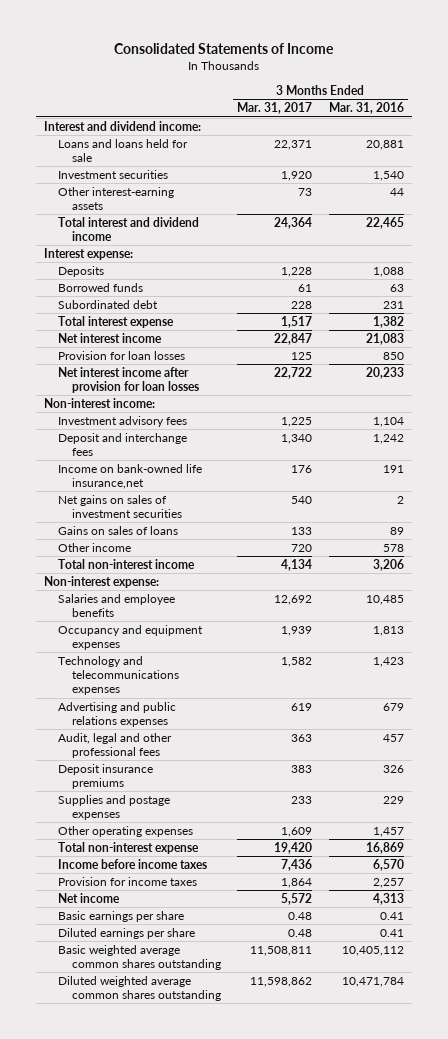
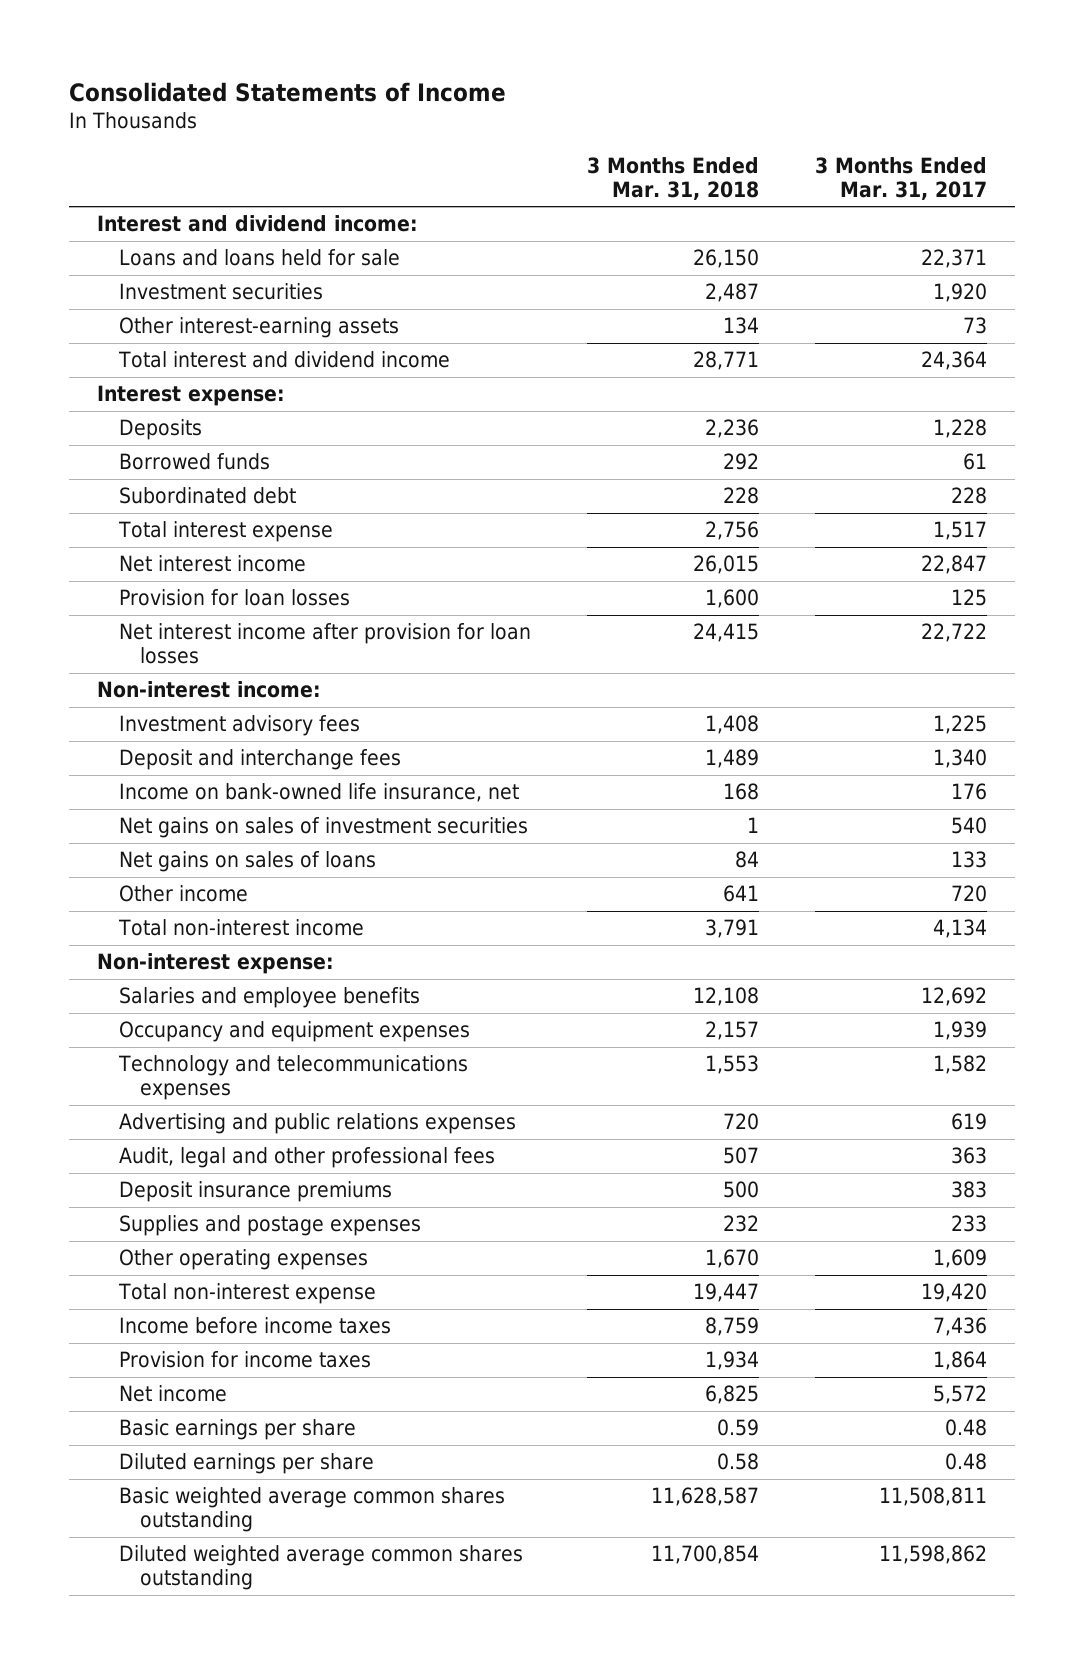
- | 3 Months Ended Mar. 31, 2017 | 3 Months Ended Mar. 31, 2016
+ | 3 Months Ended Mar. 31, 2018 | 3 Months Ended Mar. 31, 2017
- Income on bank-owned life insurance,net | 176 | 191
+ Income on bank-owned life insurance, net | 168 | 176
- Gains on sales of loans | 133 | 89
+ Net gains on sales of loans | 84 | 133

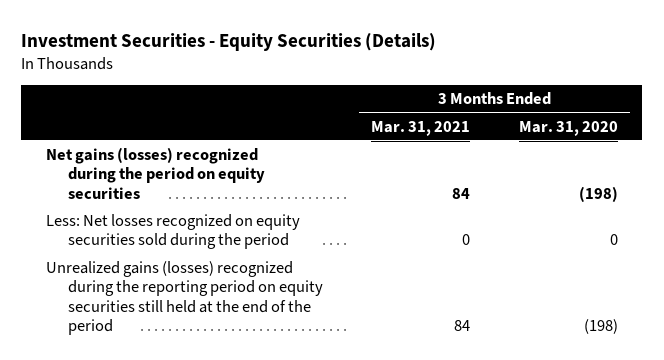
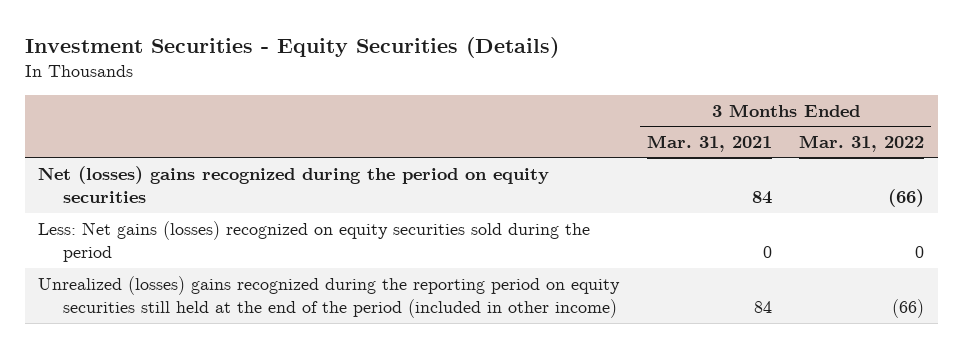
- | 3 Months Ended Mar. 31, 2021 | 3 Months Ended Mar. 31, 2020
+ | 3 Months Ended Mar. 31, 2021 | 3 Months Ended Mar. 31, 2022
- Net gains (losses) recognized during the period on equity securities | 84 | (198)
- Less: Net losses recognized on equity securities sold during the period | 0 | 0
- Unrealized gains (losses) recognized during the reporting period on equity securities still held at the end of the period | 84 | (198)
+ Net (losses) gains recognized during the period on equity securities | 84 | (66)
+ Less: Net gains (losses) recognized on equity securities sold during the period | 0 | 0
+ Unrealized (losses) gains recognized during the reporting period on equity securities still held at the end of the period (included in other income) | 84 | (66)

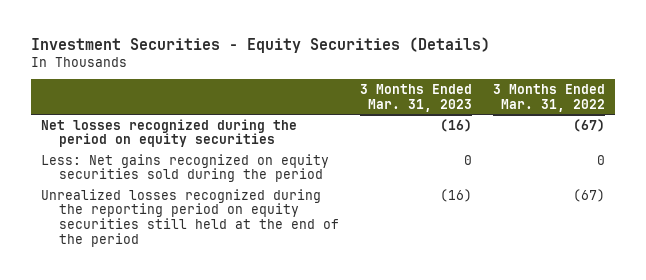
- | 3 Months Ended Mar. 31, 2021 | 3 Months Ended Mar. 31, 2022
+ | 3 Months Ended Mar. 31, 2023 | 3 Months Ended Mar. 31, 2022
- Net (losses) gains recognized during the period on equity securities | 84 | (66)
- Less: Net gains (losses) recognized on equity securities sold during the period | 0 | 0
- Unrealized (losses) gains recognized during the reporting period on equity securities still held at the end of the period (included in other income) | 84 | (66)
+ Net losses recognized during the period on equity securities | (16) | (67)
+ Less: Net gains recognized on equity securities sold during the period | 0 | 0
+ Unrealized losses recognized during the reporting period on equity securities still held at the end of the period | (16) | (67)

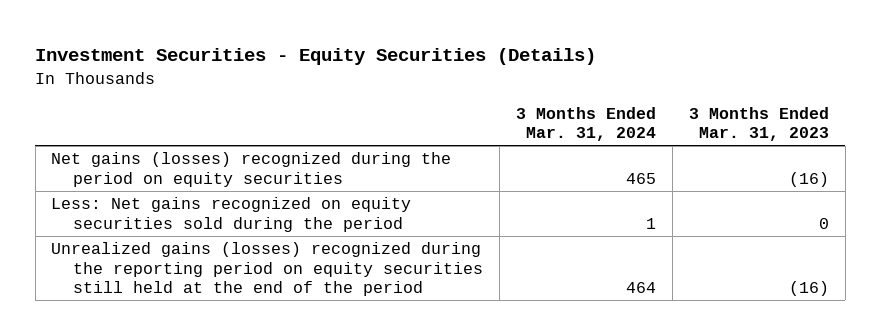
- | 3 Months Ended Mar. 31, 2023 | 3 Months Ended Mar. 31, 2022
+ | 3 Months Ended Mar. 31, 2024 | 3 Months Ended Mar. 31, 2023
- Net losses recognized during the period on equity securities | (16) | (67)
+ Net gains (losses) recognized during the period on equity securities | 465 | (16)
- Unrealized losses recognized during the reporting period on equity securities still held at the end of the period | (16) | (67)
+ Unrealized gains (losses) recognized during the reporting period on equity securities still held at the end of the period | 464 | (16)

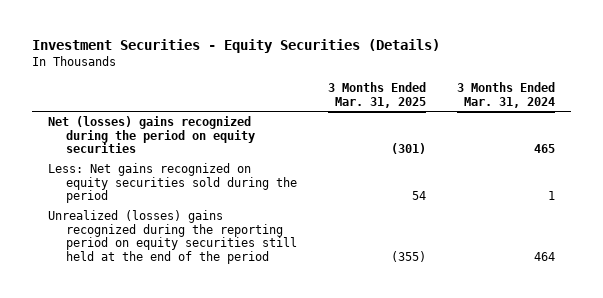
- | 3 Months Ended Mar. 31, 2024 | 3 Months Ended Mar. 31, 2023
+ | 3 Months Ended Mar. 31, 2025 | 3 Months Ended Mar. 31, 2024
- Net gains (losses) recognized during the period on equity securities | 465 | (16)
+ Net (losses) gains recognized during the period on equity securities | (301) | 465
- Unrealized gains (losses) recognized during the reporting period on equity securities still held at the end of the period | 464 | (16)
+ Unrealized (losses) gains recognized during the reporting period on equity securities still held at the end of the period | (355) | 464

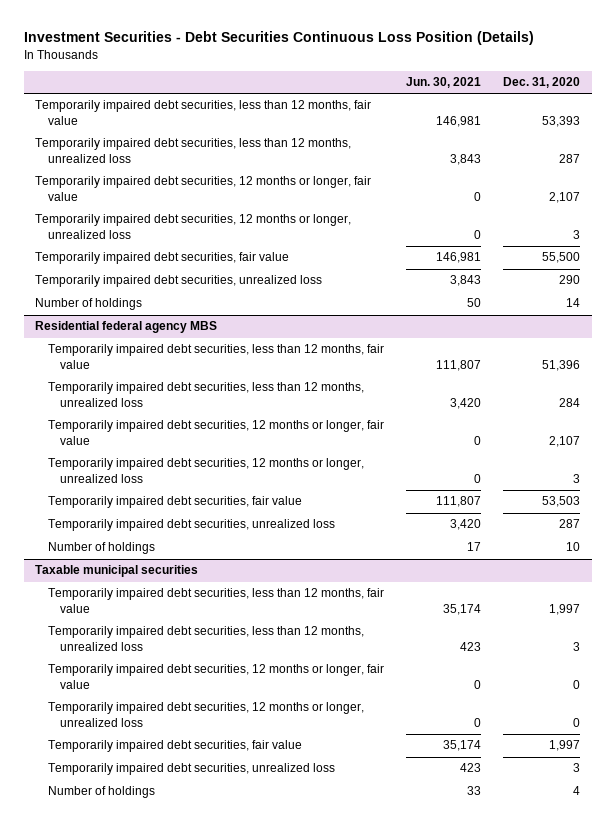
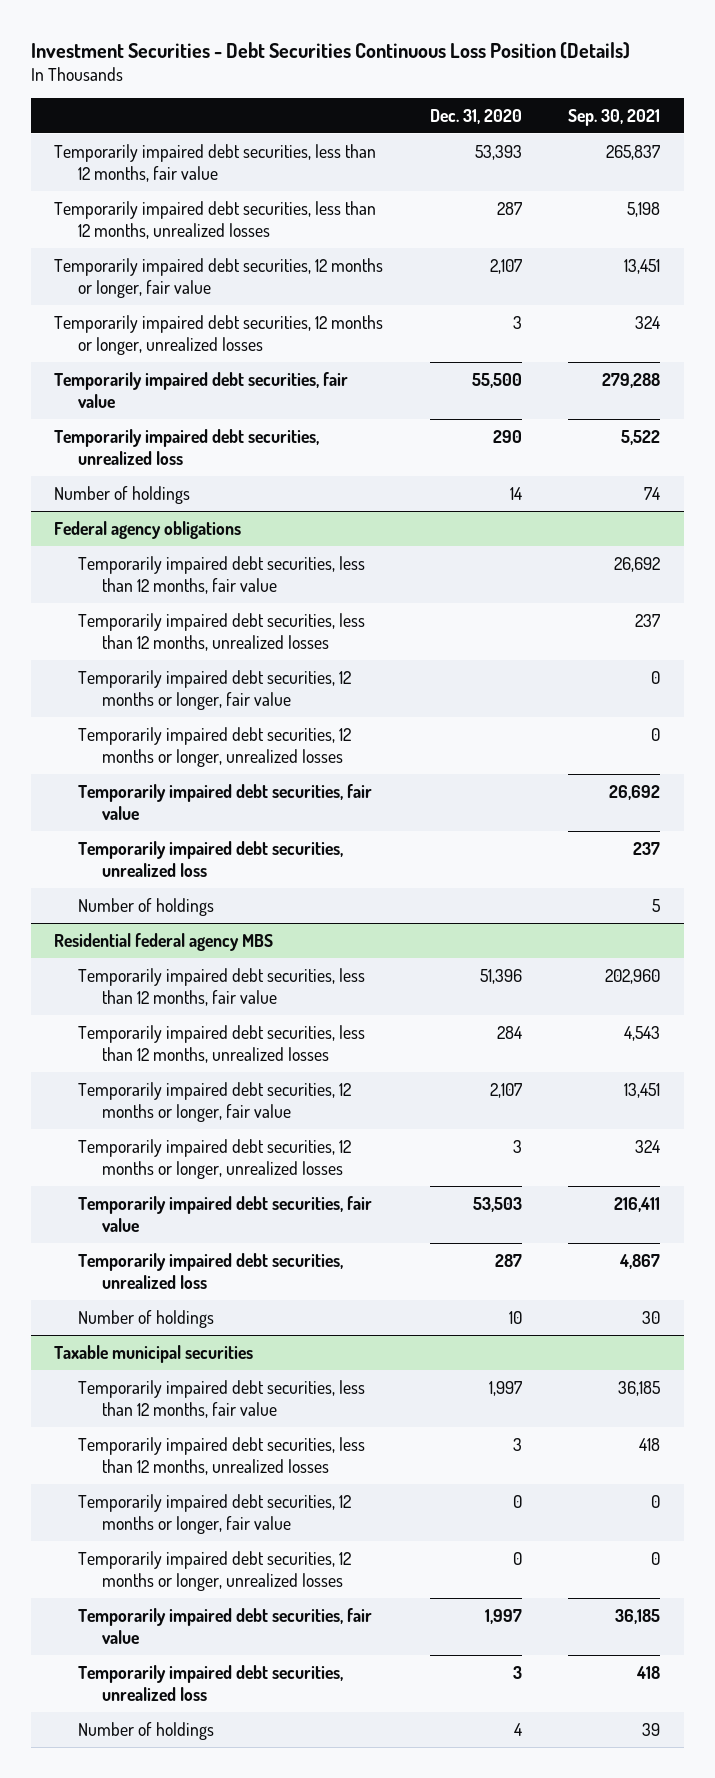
- | Jun. 30, 2021 | Dec. 31, 2020
+ | Dec. 31, 2020 | Sep. 30, 2021
- Temporarily impaired debt securities, less than 12 months, unrealized loss | 3,843 | 287
+ Temporarily impaired debt securities, less than 12 months, unrealized losses | 287 | 5,198
- Temporarily impaired debt securities, 12 months or longer, unrealized loss | 0 | 3
+ Temporarily impaired debt securities, 12 months or longer, unrealized losses | 3 | 324
+ Federal agency obligations
+ Temporarily impaired debt securities, less than 12 months, fair value | | 26,692
+ Temporarily impaired debt securities, less than 12 months, unrealized losses | | 237
+ Temporarily impaired debt securities, 12 months or longer, fair value | | 0
+ Temporarily impaired debt securities, 12 months or longer, unrealized losses | | 0
+ Temporarily impaired debt securities, fair value | | 26,692
+ Temporarily impaired debt securities, unrealized loss | | 237
+ Number of holdings | | 5
@ Residential federal agency MBS
- Temporarily impaired debt securities, less than 12 months, unrealized loss | 3,420 | 284
+ Temporarily impaired debt securities, less than 12 months, unrealized losses | 284 | 4,543
- Temporarily impaired debt securities, 12 months or longer, unrealized loss | 0 | 3
+ Temporarily impaired debt securities, 12 months or longer, unrealized losses | 3 | 324
@ Taxable municipal securities
- Temporarily impaired debt securities, less than 12 months, unrealized loss | 423 | 3
+ Temporarily impaired debt securities, less than 12 months, unrealized losses | 3 | 418
- Temporarily impaired debt securities, 12 months or longer, unrealized loss | 0 | 0
+ Temporarily impaired debt securities, 12 months or longer, unrealized losses | 0 | 0

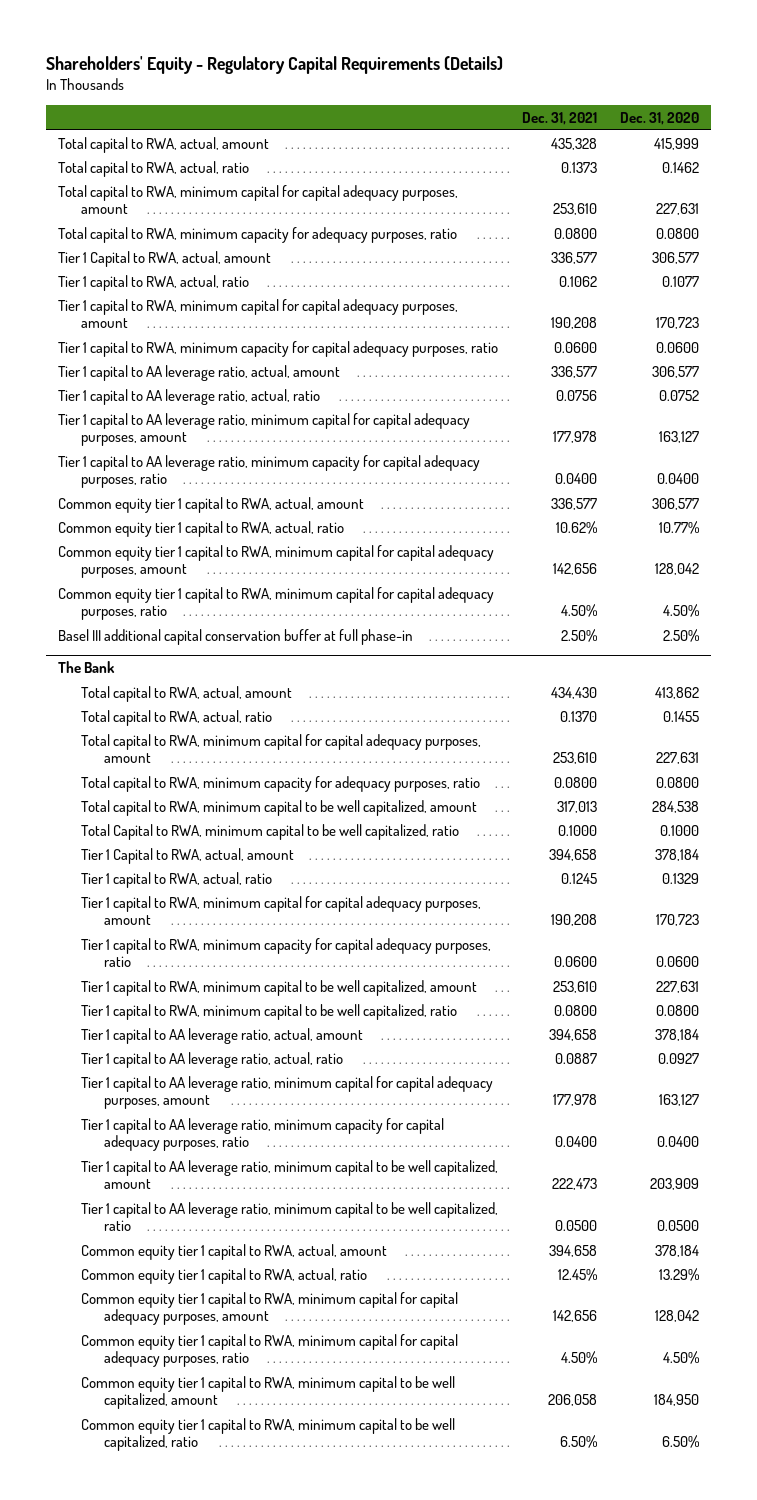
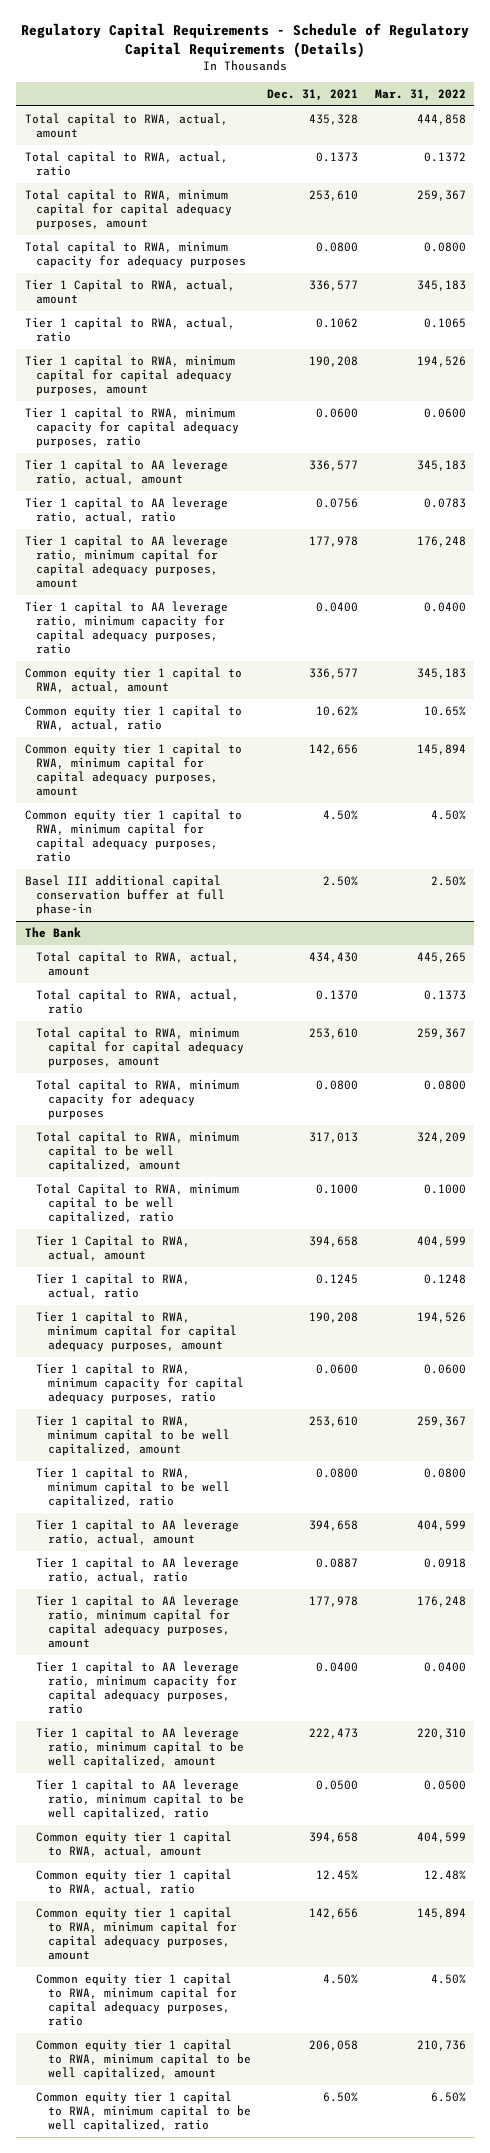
- Shareholders' Equity - Regulatory Capital Requirements (Details)
+ Regulatory Capital Requirements - Schedule of Regulatory Capital Requirements (Details)
- | Dec. 31, 2021 | Dec. 31, 2020
+ | Dec. 31, 2021 | Mar. 31, 2022
- Total capital to RWA, minimum capacity for adequacy purposes, ratio | 0.0800 | 0.0800
+ Total capital to RWA, minimum capacity for adequacy purposes | 0.0800 | 0.0800
@ The Bank
- Total capital to RWA, minimum capacity for adequacy purposes, ratio | 0.0800 | 0.0800
+ Total capital to RWA, minimum capacity for adequacy purposes | 0.0800 | 0.0800

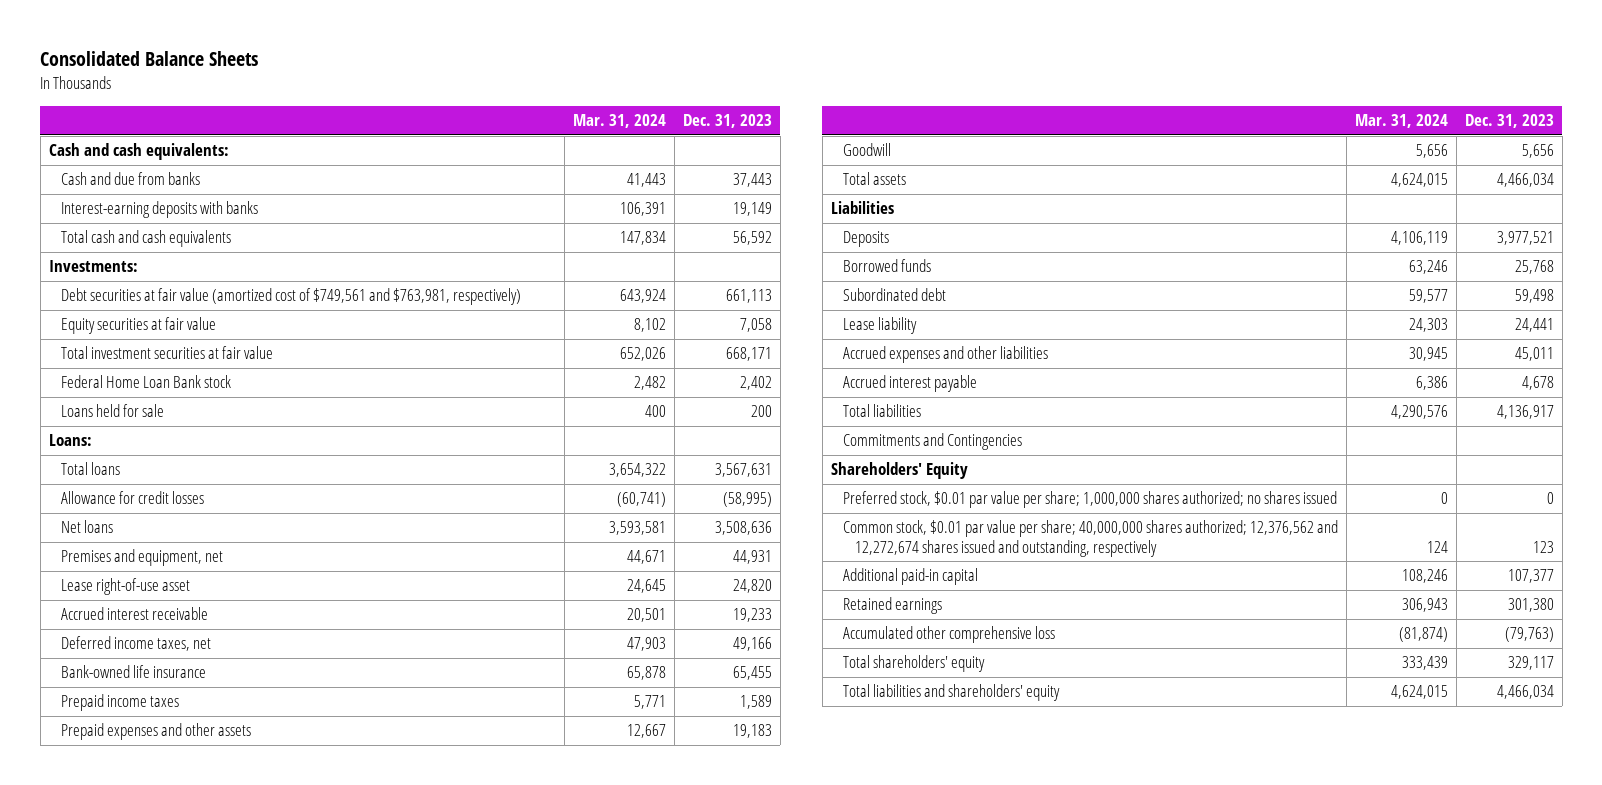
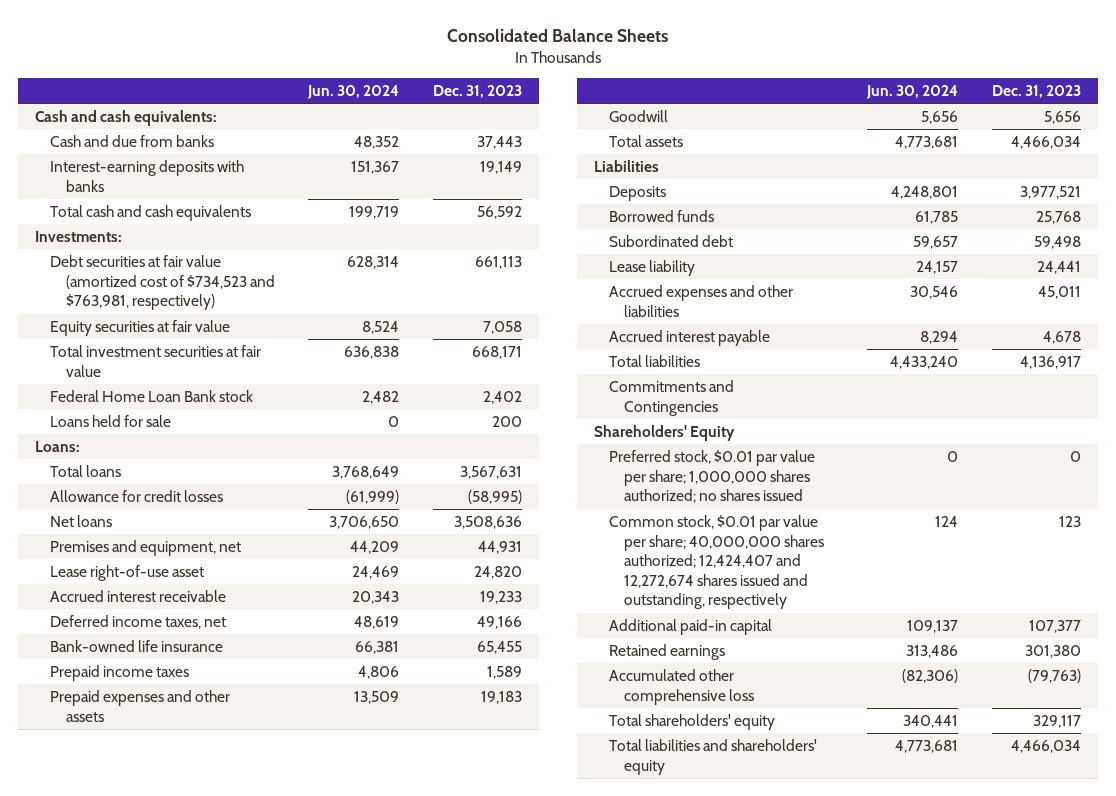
- | Mar. 31, 2024 | Dec. 31, 2023
+ | Jun. 30, 2024 | Dec. 31, 2023
- Debt securities at fair value (amortized cost of $749,561 and $763,981, respectively) | 643,924 | 661,113
+ Debt securities at fair value (amortized cost of $734,523 and $763,981, respectively) | 628,314 | 661,113
- Common stock, $0.01 par value per share; 40,000,000 shares authorized; 12,376,562 and 12,272,674 shares issued and outstanding, respectively | 124 | 123
+ Common stock, $0.01 par value per share; 40,000,000 shares authorized; 12,424,407 and 12,272,674 shares issued and outstanding, respectively | 124 | 123

